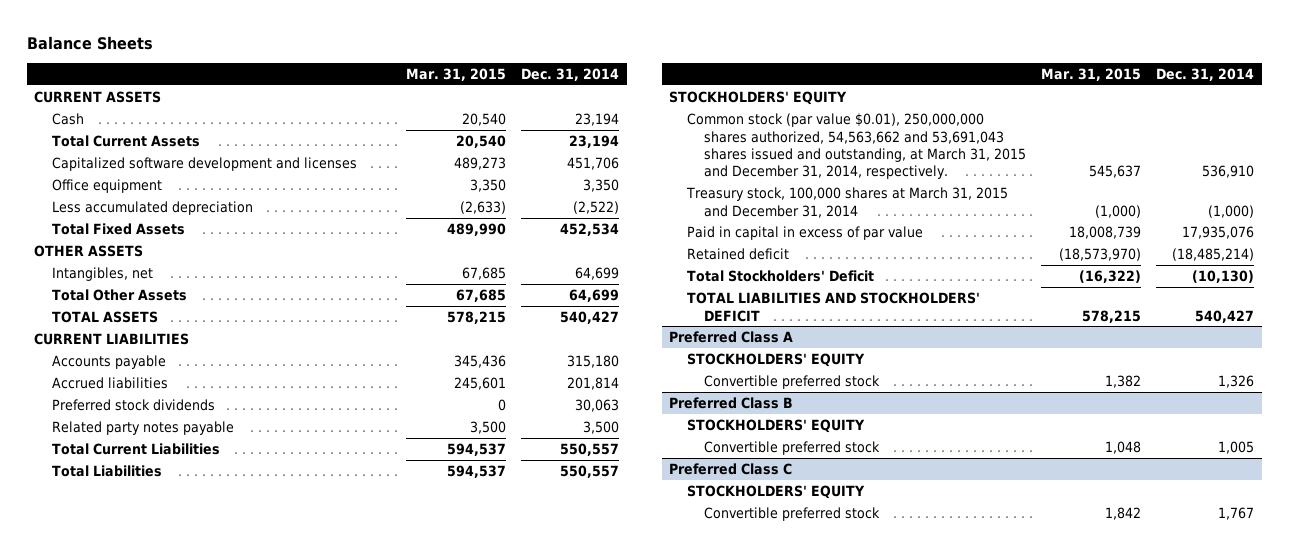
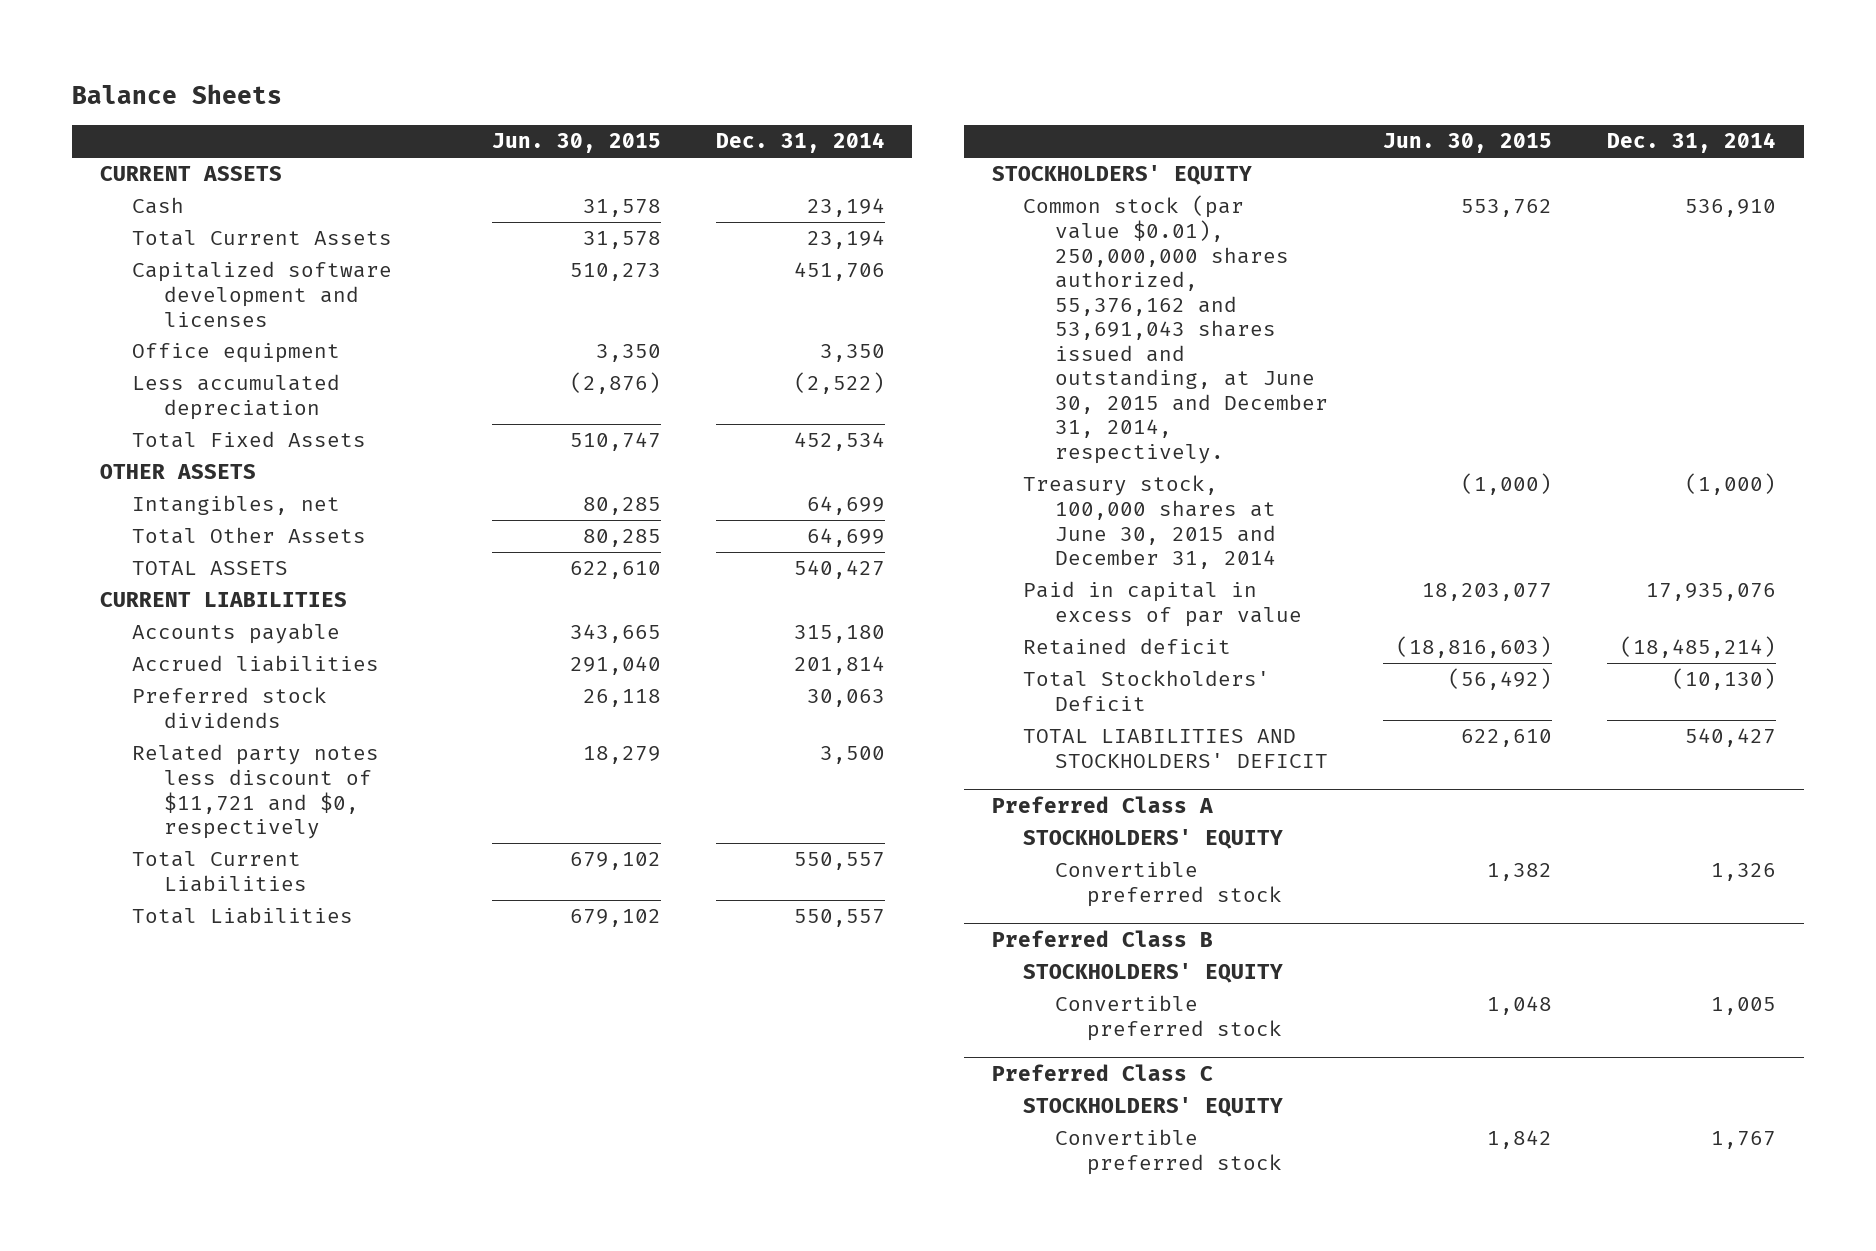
- | Mar. 31, 2015 | Dec. 31, 2014
+ | Jun. 30, 2015 | Dec. 31, 2014
- Related party notes payable | 3,500 | 3,500
+ Related party notes less discount of $11,721 and $0, respectively | 18,279 | 3,500
- Common stock (par value $0.01), 250,000,000 shares authorized, 54,563,662 and 53,691,043 shares issued and outstanding, at March 31, 2015 and December 31, 2014, respectively. | 545,637 | 536,910
- Treasury stock, 100,000 shares at March 31, 2015 and December 31, 2014 | (1,000) | (1,000)
+ Common stock (par value $0.01), 250,000,000 shares authorized, 55,376,162 and 53,691,043 shares issued and outstanding, at June 30, 2015 and December 31, 2014, respectively. | 553,762 | 536,910
+ Treasury stock, 100,000 shares at June 30, 2015 and December 31, 2014 | (1,000) | (1,000)

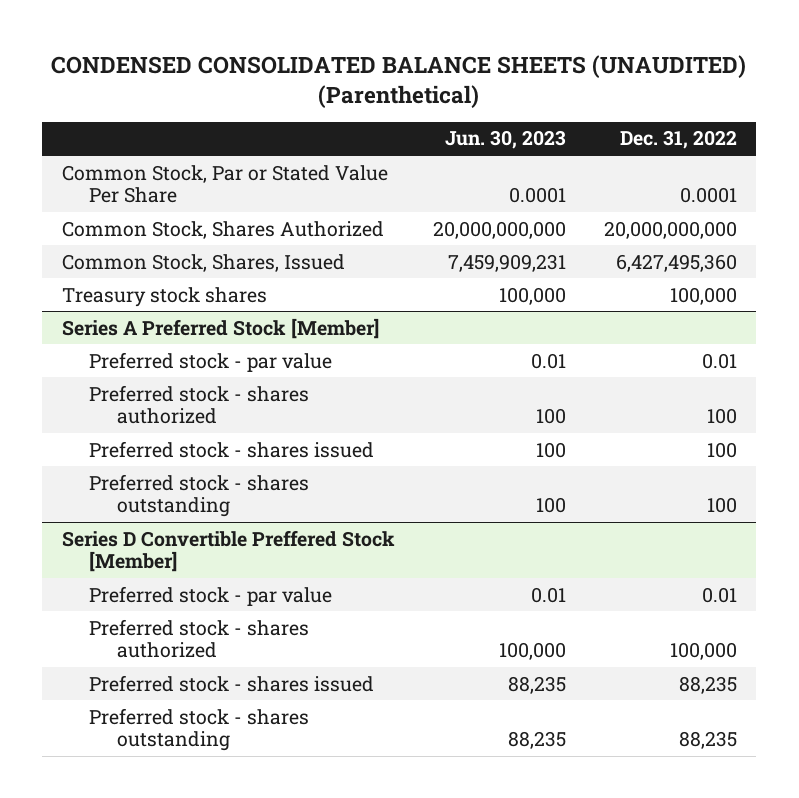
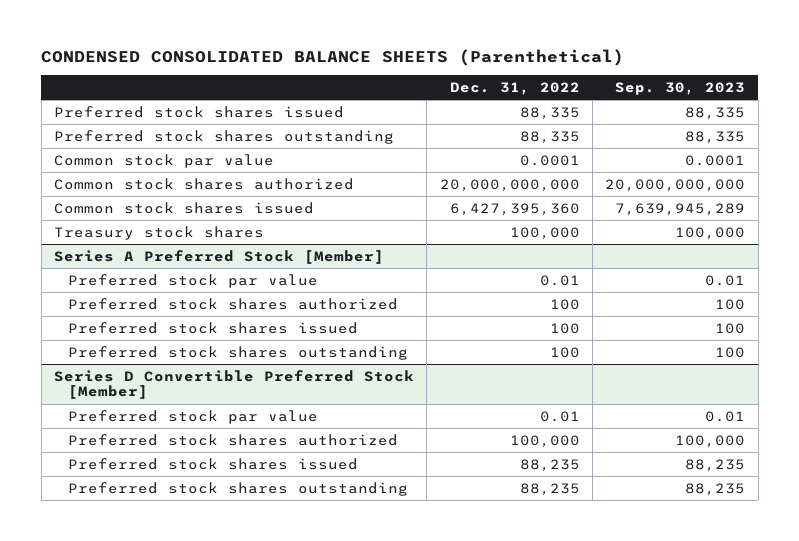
- CONDENSED CONSOLIDATED BALANCE SHEETS (UNAUDITED) (Parenthetical)
+ CONDENSED CONSOLIDATED BALANCE SHEETS (Parenthetical)
- | Jun. 30, 2023 | Dec. 31, 2022
+ | Dec. 31, 2022 | Sep. 30, 2023
- Common Stock, Par or Stated Value Per Share | 0.0001 | 0.0001
- Common Stock, Shares Authorized | 20,000,000,000 | 20,000,000,000
- Common Stock, Shares, Issued | 7,459,909,231 | 6,427,495,360
+ Preferred stock shares issued | 88,335 | 88,335
+ Preferred stock shares outstanding | 88,335 | 88,335
+ Common stock par value | 0.0001 | 0.0001
+ Common stock shares authorized | 20,000,000,000 | 20,000,000,000
+ Common stock shares issued | 6,427,395,360 | 7,639,945,289
@ Series A Preferred Stock [Member]
- Preferred stock - par value | 0.01 | 0.01
- Preferred stock - shares authorized | 100 | 100
- Preferred stock - shares issued | 100 | 100
- Preferred stock - shares outstanding | 100 | 100
- Series D Convertible Preffered Stock [Member]
- Preferred stock - par value | 0.01 | 0.01
- Preferred stock - shares authorized | 100,000 | 100,000
- Preferred stock - shares issued | 88,235 | 88,235
- Preferred stock - shares outstanding | 88,235 | 88,235
@ Series A Preferred Stock [Member]
+ Preferred stock par value | 0.01 | 0.01
+ Preferred stock shares authorized | 100 | 100
+ Preferred stock shares issued | 100 | 100
+ Preferred stock shares outstanding | 100 | 100
+ Series D Convertible Preferred Stock [Member]
+ Preferred stock par value | 0.01 | 0.01
+ Preferred stock shares authorized | 100,000 | 100,000
+ Preferred stock shares issued | 88,235 | 88,235
+ Preferred stock shares outstanding | 88,235 | 88,235

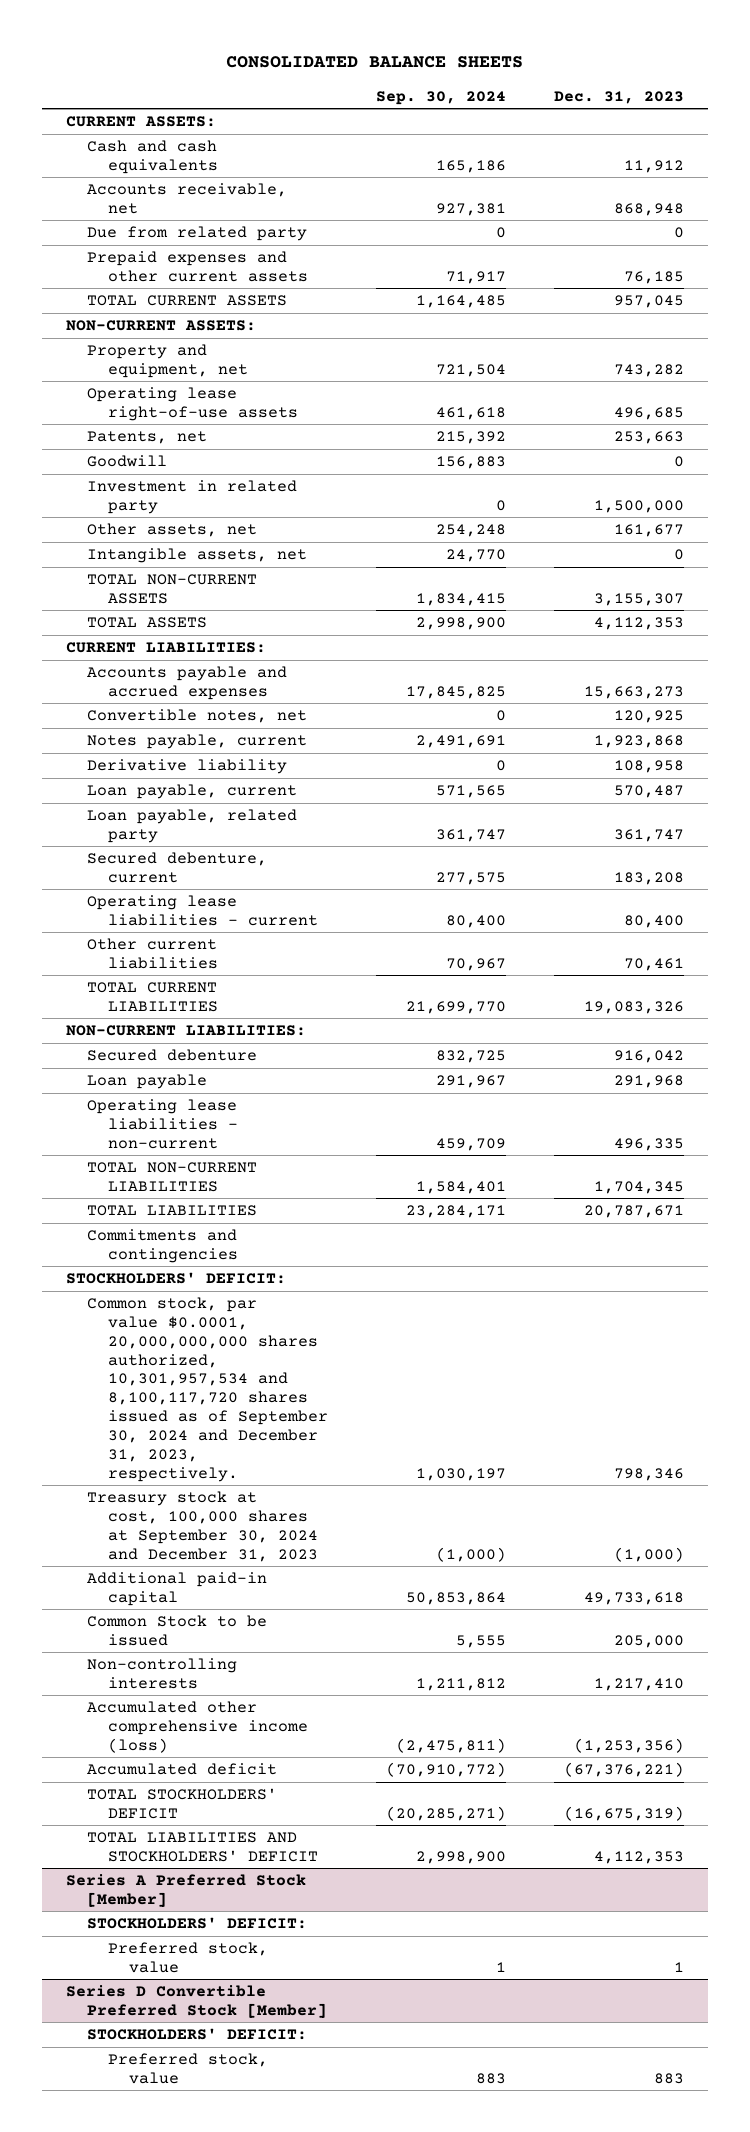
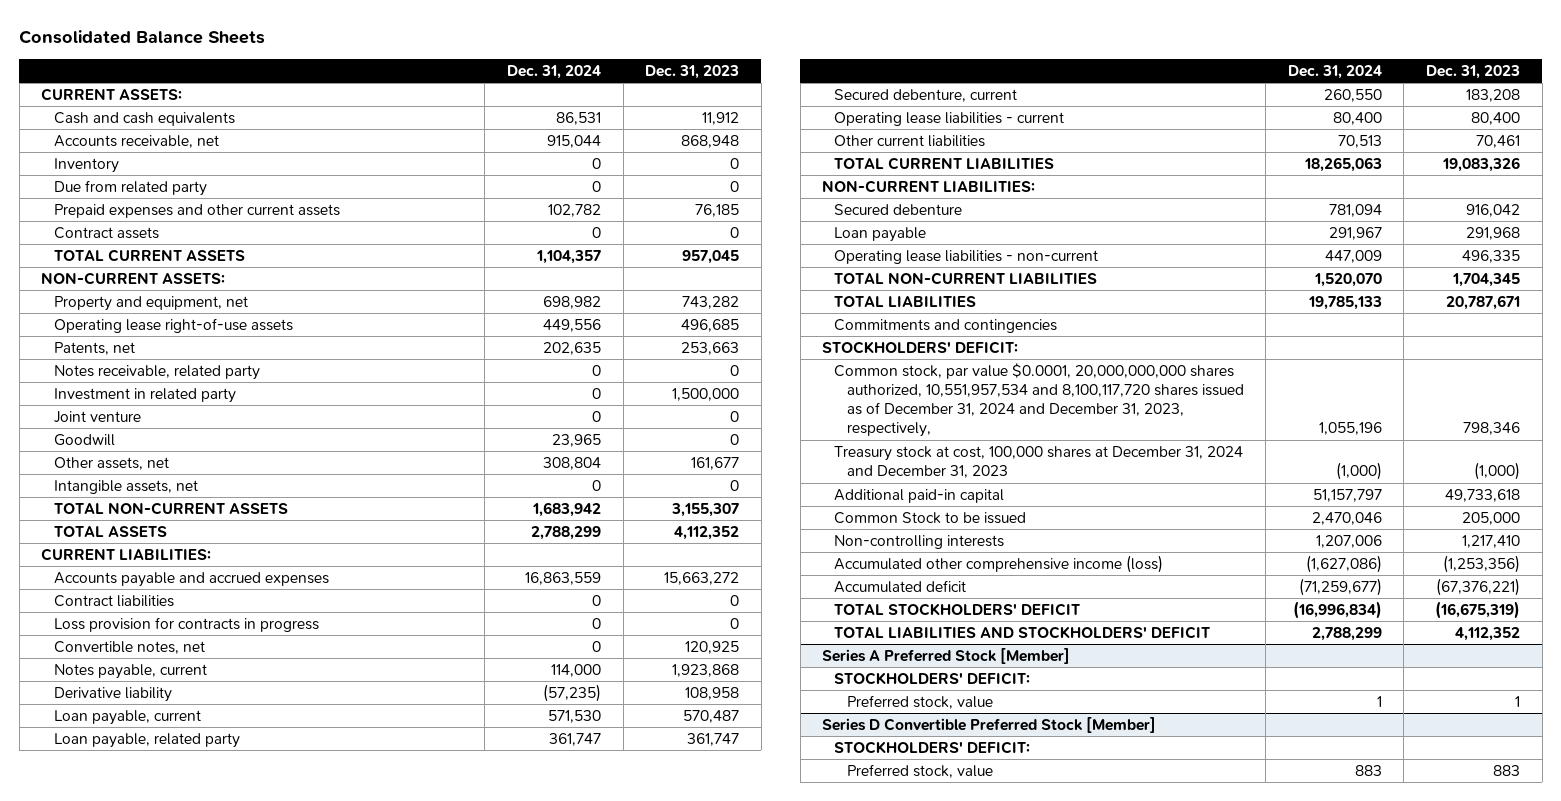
- CONSOLIDATED BALANCE SHEETS
+ Consolidated Balance Sheets
- | Sep. 30, 2024 | Dec. 31, 2023
+ | Dec. 31, 2024 | Dec. 31, 2023
+ Inventory | 0 | 0
+ Contract assets | 0 | 0
+ Notes receivable, related party | 0 | 0
+ Joint venture | 0 | 0
moved down: Goodwill | 23,965 | 0
- TOTAL ASSETS | 2,998,900 | 4,112,353
+ TOTAL ASSETS | 2,788,299 | 4,112,352
- Accounts payable and accrued expenses | 17,845,825 | 15,663,273
+ Accounts payable and accrued expenses | 16,863,559 | 15,663,272
+ Contract liabilities | 0 | 0
+ Loss provision for contracts in progress | 0 | 0
- Common stock, par value $0.0001, 20,000,000,000 shares authorized, 10,301,957,534 and 8,100,117,720 shares issued as of September 30, 2024 and December 31, 2023, respectively. | 1,030,197 | 798,346
- Treasury stock at cost, 100,000 shares at September 30, 2024 and December 31, 2023 | (1,000) | (1,000)
+ Common stock, par value $0.0001, 20,000,000,000 shares authorized, 10,551,957,534 and 8,100,117,720 shares issued as of December 31, 2024 and December 31, 2023, respectively, | 1,055,196 | 798,346
+ Treasury stock at cost, 100,000 shares at December 31, 2024 and December 31, 2023 | (1,000) | (1,000)
- TOTAL LIABILITIES AND STOCKHOLDERS' DEFICIT | 2,998,900 | 4,112,353
+ TOTAL LIABILITIES AND STOCKHOLDERS' DEFICIT | 2,788,299 | 4,112,352

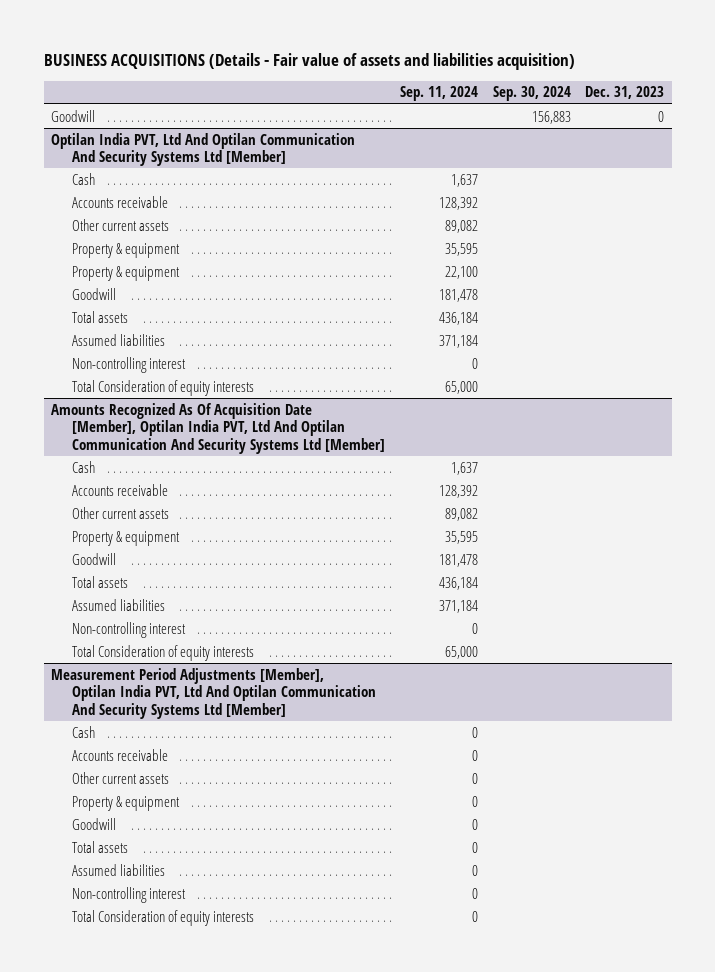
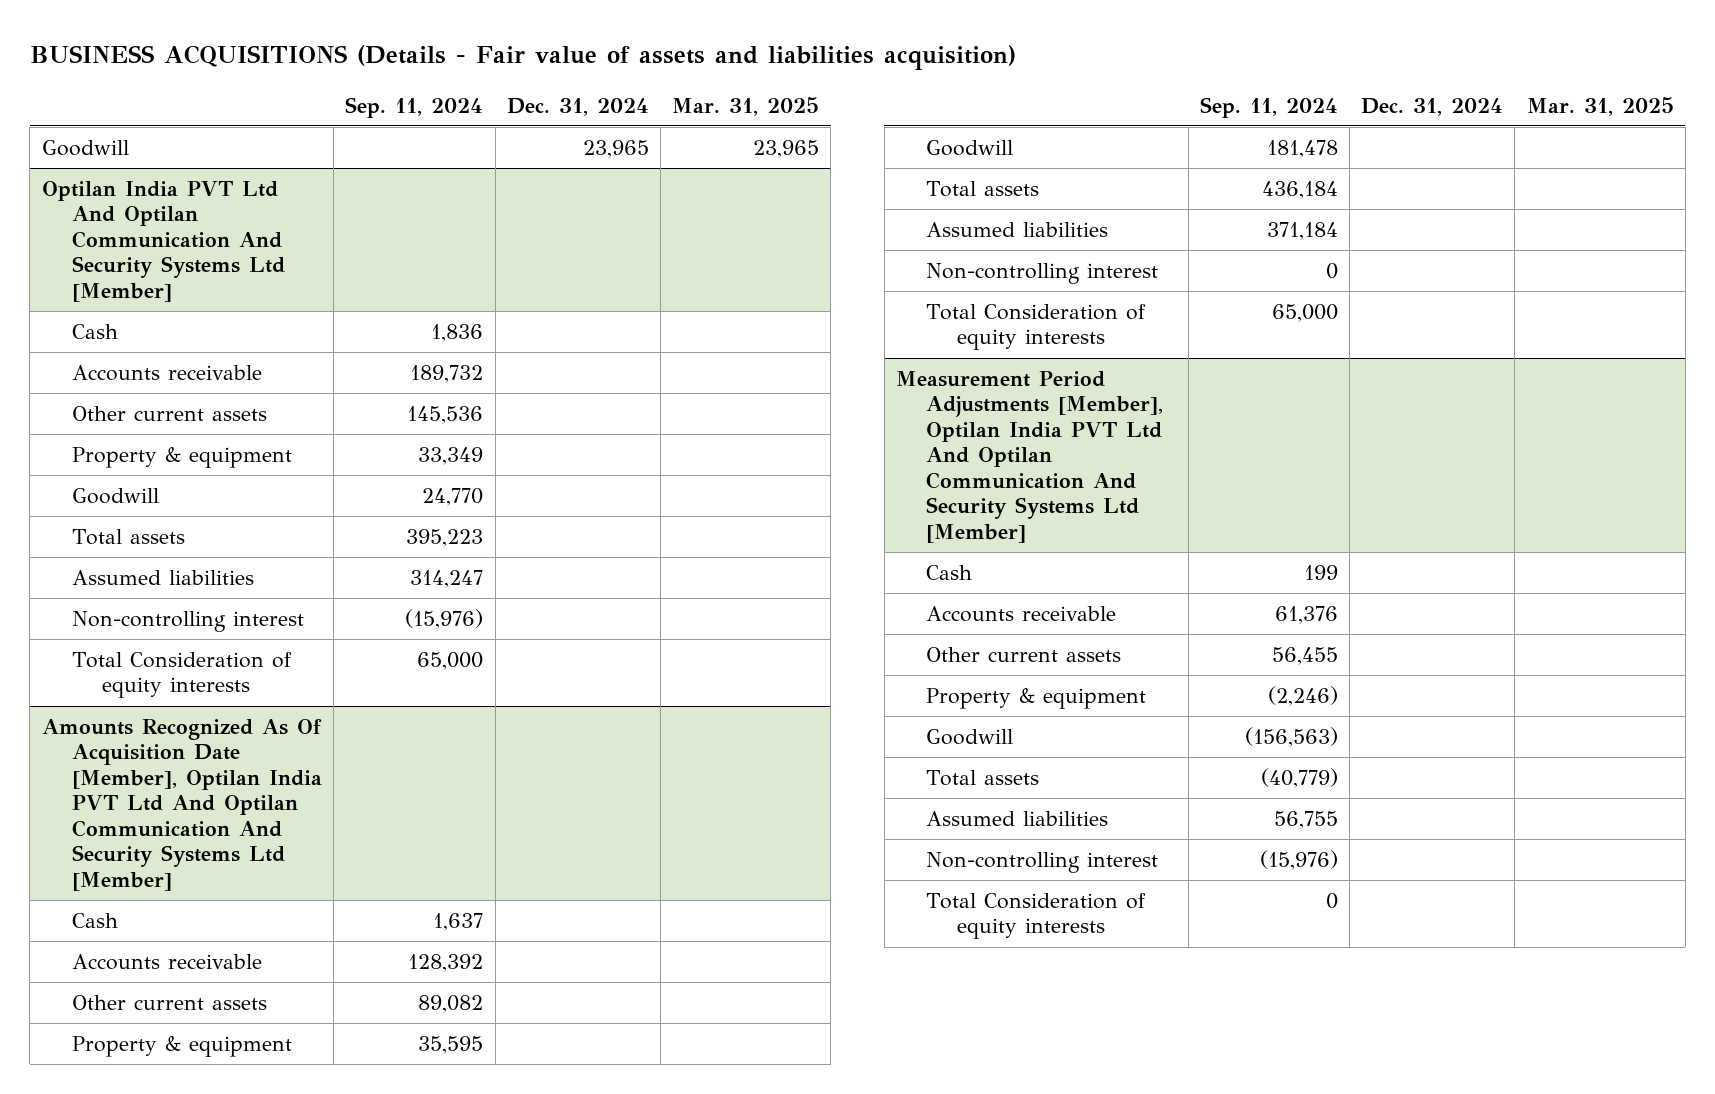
- | Sep. 11, 2024 | Sep. 30, 2024 | Dec. 31, 2023
+ | Sep. 11, 2024 | Dec. 31, 2024 | Mar. 31, 2025
- Optilan India PVT, Ltd And Optilan Communication And Security Systems Ltd [Member]
- Cash | 1,637 | |
- Accounts receivable | 128,392 | |
- Other current assets | 89,082 | |
- Property & equipment | 35,595 | |
- Property & equipment | 22,100 | |
- Goodwill | 181,478 | |
- Total assets | 436,184 | |
- Assumed liabilities | 371,184 | |
- Non-controlling interest | 0 | |
+ Optilan India PVT Ltd And Optilan Communication And Security Systems Ltd [Member]
+ Cash | 1,836 | |
+ Accounts receivable | 189,732 | |
+ Other current assets | 145,536 | |
+ Property & equipment | 33,349 | |
+ Goodwill | 24,770 | |
+ Total assets | 395,223 | |
+ Assumed liabilities | 314,247 | |
+ Non-controlling interest | (15,976) | |
- Amounts Recognized As Of Acquisition Date [Member], Optilan India PVT, Ltd And Optilan Communication And Security Systems Ltd [Member]
+ Amounts Recognized As Of Acquisition Date [Member], Optilan India PVT Ltd And Optilan Communication And Security Systems Ltd [Member]
- Measurement Period Adjustments [Member], Optilan India PVT, Ltd And Optilan Communication And Security Systems Ltd [Member]
- Cash | 0 | |
- Accounts receivable | 0 | |
- Other current assets | 0 | |
- Property & equipment | 0 | |
- Goodwill | 0 | |
- Total assets | 0 | |
- Assumed liabilities | 0 | |
- Non-controlling interest | 0 | |
+ Measurement Period Adjustments [Member], Optilan India PVT Ltd And Optilan Communication And Security Systems Ltd [Member]
+ Cash | 199 | |
+ Accounts receivable | 61,376 | |
+ Other current assets | 56,455 | |
+ Property & equipment | (2,246) | |
+ Goodwill | (156,563) | |
+ Total assets | (40,779) | |
+ Assumed liabilities | 56,755 | |
+ Non-controlling interest | (15,976) | |

